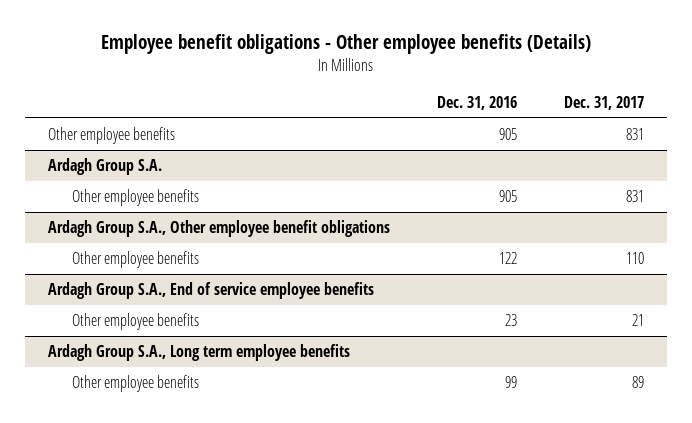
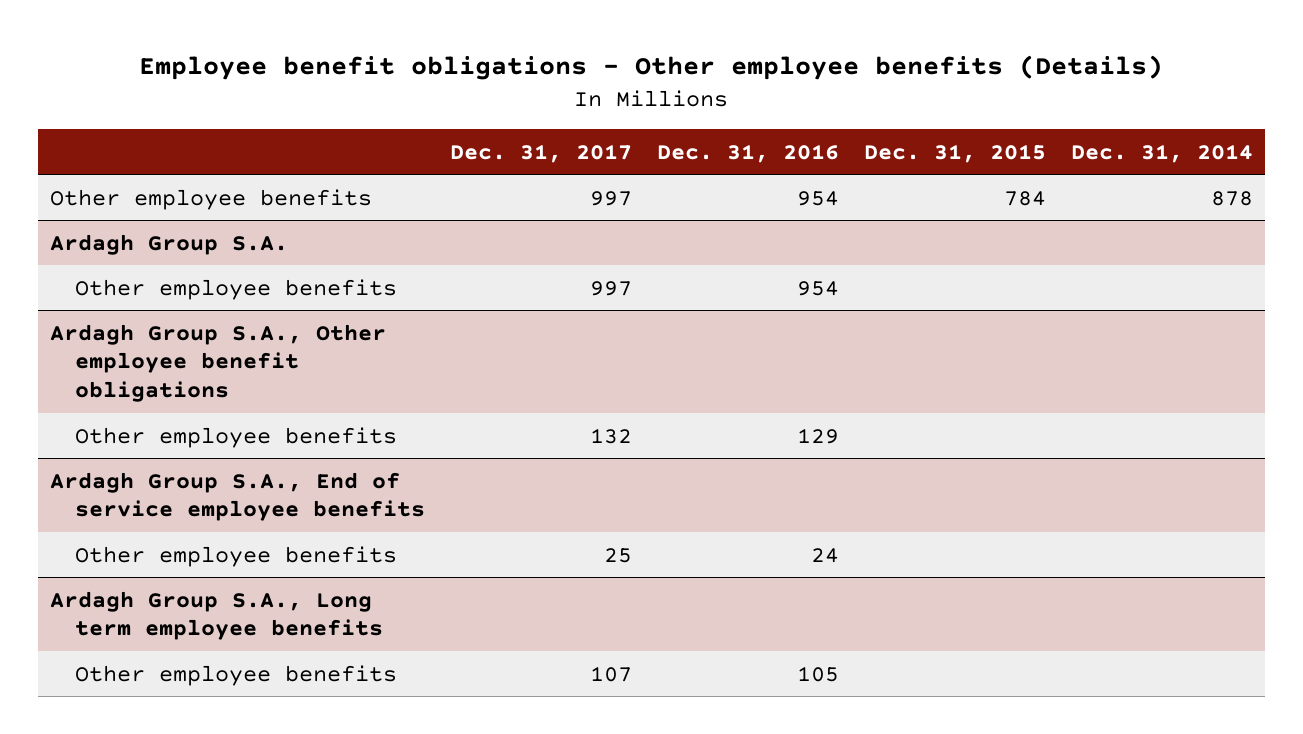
- | Dec. 31, 2016 | Dec. 31, 2017
+ | Dec. 31, 2017 | Dec. 31, 2016 | Dec. 31, 2015 | Dec. 31, 2014
- Other employee benefits | 905 | 831
+ Other employee benefits | 997 | 954 | 784 | 878
@ Ardagh Group S.A.
- Other employee benefits | 905 | 831
+ Other employee benefits | 997 | 954 | |
@ Ardagh Group S.A., Other employee benefit obligations
- Other employee benefits | 122 | 110
+ Other employee benefits | 132 | 129 | |
@ Ardagh Group S.A., End of service employee benefits
- Other employee benefits | 23 | 21
+ Other employee benefits | 25 | 24 | |
@ Ardagh Group S.A., Long term employee benefits
- Other employee benefits | 99 | 89
+ Other employee benefits | 107 | 105 | |

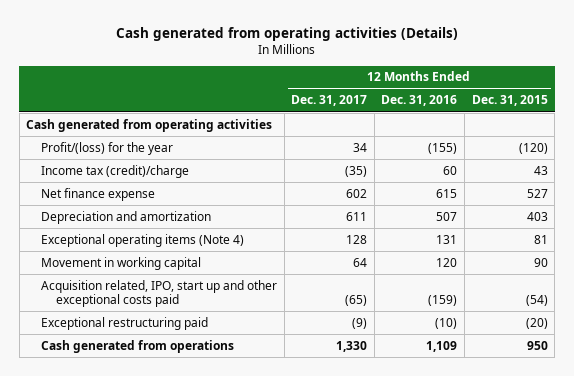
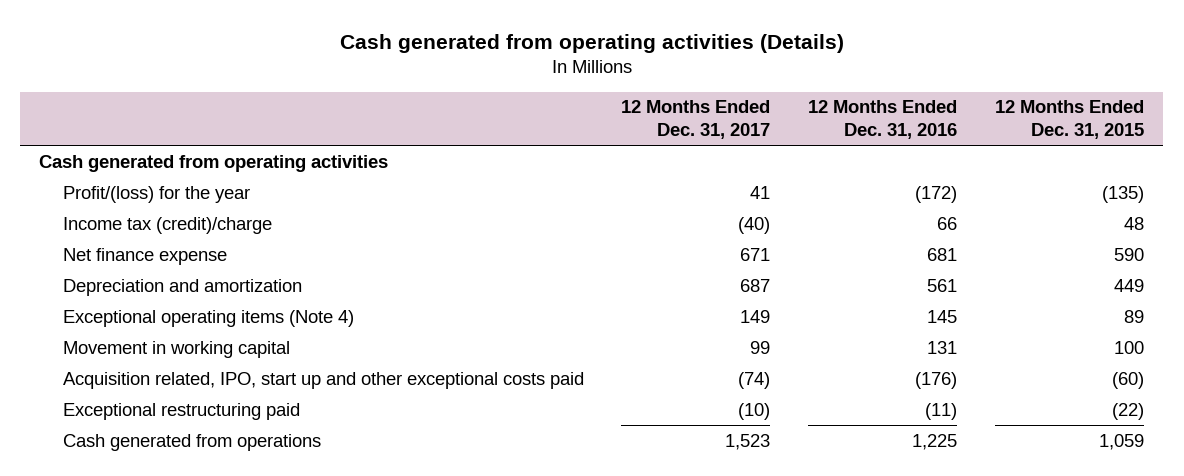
- Profit/(loss) for the year | 34 | (155) | (120)
- Income tax (credit)/charge | (35) | 60 | 43
- Net finance expense | 602 | 615 | 527
- Depreciation and amortization | 611 | 507 | 403
- Exceptional operating items (Note 4) | 128 | 131 | 81
- Movement in working capital | 64 | 120 | 90
- Acquisition related, IPO, start up and other exceptional costs paid | (65) | (159) | (54)
- Exceptional restructuring paid | (9) | (10) | (20)
- Cash generated from operations | 1,330 | 1,109 | 950
+ Profit/(loss) for the year | 41 | (172) | (135)
+ Income tax (credit)/charge | (40) | 66 | 48
+ Net finance expense | 671 | 681 | 590
+ Depreciation and amortization | 687 | 561 | 449
+ Exceptional operating items (Note 4) | 149 | 145 | 89
+ Movement in working capital | 99 | 131 | 100
+ Acquisition related, IPO, start up and other exceptional costs paid | (74) | (176) | (60)
+ Exceptional restructuring paid | (10) | (11) | (22)
+ Cash generated from operations | 1,523 | 1,225 | 1,059

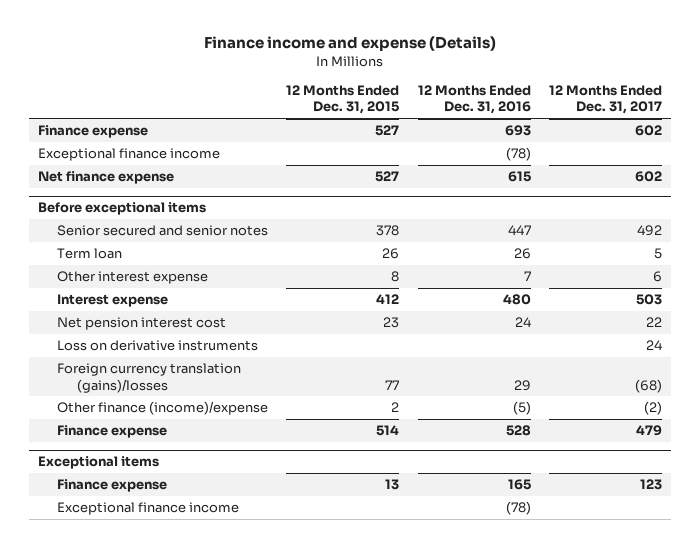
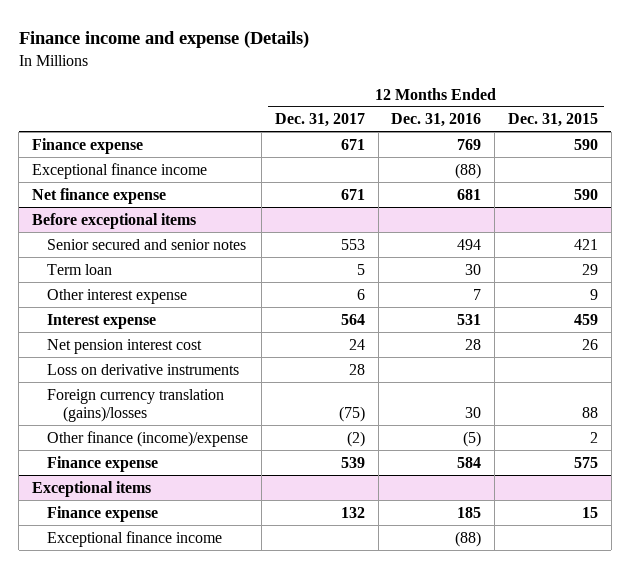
- | 12 Months Ended Dec. 31, 2015 | 12 Months Ended Dec. 31, 2016 | 12 Months Ended Dec. 31, 2017
+ | 12 Months Ended Dec. 31, 2017 | 12 Months Ended Dec. 31, 2016 | 12 Months Ended Dec. 31, 2015
- Finance expense | 527 | 693 | 602
- Exceptional finance income | | (78) |
- Net finance expense | 527 | 615 | 602
+ Finance expense | 671 | 769 | 590
+ Exceptional finance income | | (88) |
+ Net finance expense | 671 | 681 | 590
@ Before exceptional items
- Senior secured and senior notes | 378 | 447 | 492
- Term loan | 26 | 26 | 5
- Other interest expense | 8 | 7 | 6
- Interest expense | 412 | 480 | 503
- Net pension interest cost | 23 | 24 | 22
- Loss on derivative instruments | | | 24
- Foreign currency translation (gains)/losses | 77 | 29 | (68)
+ Senior secured and senior notes | 553 | 494 | 421
+ Term loan | 5 | 30 | 29
+ Other interest expense | 6 | 7 | 9
+ Interest expense | 564 | 531 | 459
+ Net pension interest cost | 24 | 28 | 26
+ Loss on derivative instruments | 28 | |
+ Foreign currency translation (gains)/losses | (75) | 30 | 88
- Finance expense | 514 | 528 | 479
+ Finance expense | 539 | 584 | 575
@ Exceptional items
- Finance expense | 13 | 165 | 123
- Exceptional finance income | | (78) |
+ Finance expense | 132 | 185 | 15
+ Exceptional finance income | | (88) |

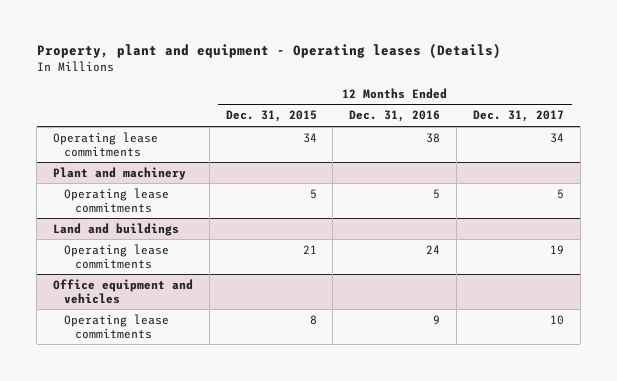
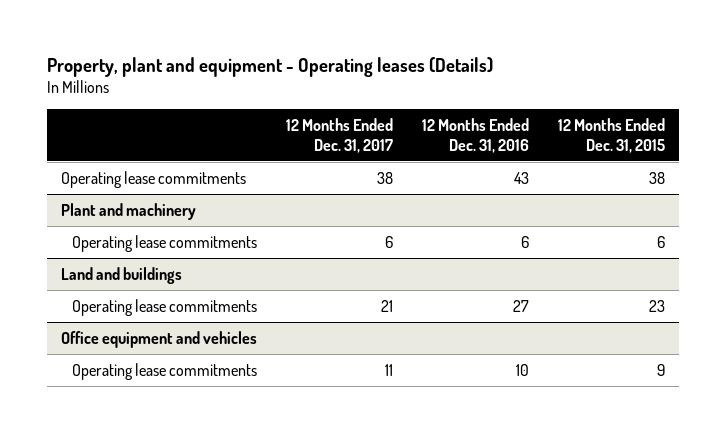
- | 12 Months Ended Dec. 31, 2015 | 12 Months Ended Dec. 31, 2016 | 12 Months Ended Dec. 31, 2017
+ | 12 Months Ended Dec. 31, 2017 | 12 Months Ended Dec. 31, 2016 | 12 Months Ended Dec. 31, 2015
- Operating lease commitments | 34 | 38 | 34
+ Operating lease commitments | 38 | 43 | 38
@ Plant and machinery
- Operating lease commitments | 5 | 5 | 5
+ Operating lease commitments | 6 | 6 | 6
@ Land and buildings
- Operating lease commitments | 21 | 24 | 19
+ Operating lease commitments | 21 | 27 | 23
@ Office equipment and vehicles
- Operating lease commitments | 8 | 9 | 10
+ Operating lease commitments | 11 | 10 | 9

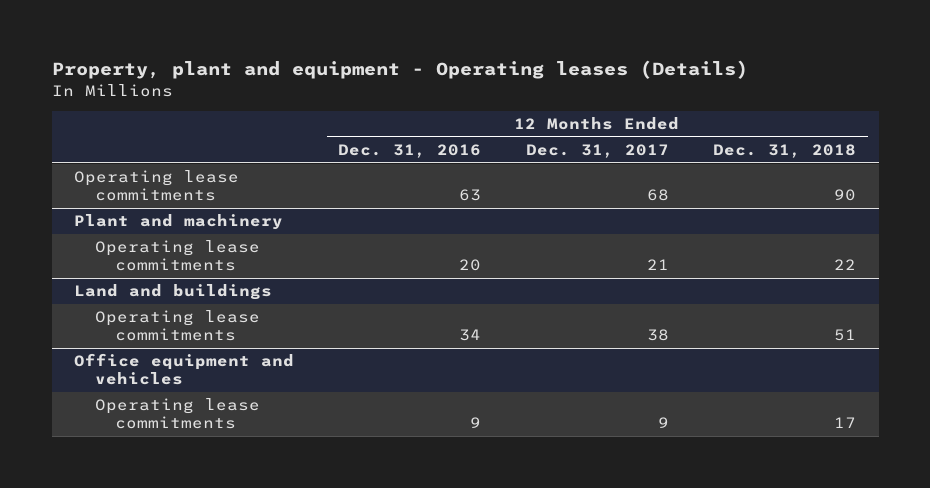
- | 12 Months Ended Dec. 31, 2017 | 12 Months Ended Dec. 31, 2016 | 12 Months Ended Dec. 31, 2015
+ | 12 Months Ended Dec. 31, 2016 | 12 Months Ended Dec. 31, 2017 | 12 Months Ended Dec. 31, 2018
- Operating lease commitments | 38 | 43 | 38
+ Operating lease commitments | 63 | 68 | 90
@ Plant and machinery
- Operating lease commitments | 6 | 6 | 6
+ Operating lease commitments | 20 | 21 | 22
@ Land and buildings
- Operating lease commitments | 21 | 27 | 23
+ Operating lease commitments | 34 | 38 | 51
@ Office equipment and vehicles
- Operating lease commitments | 11 | 10 | 9
+ Operating lease commitments | 9 | 9 | 17

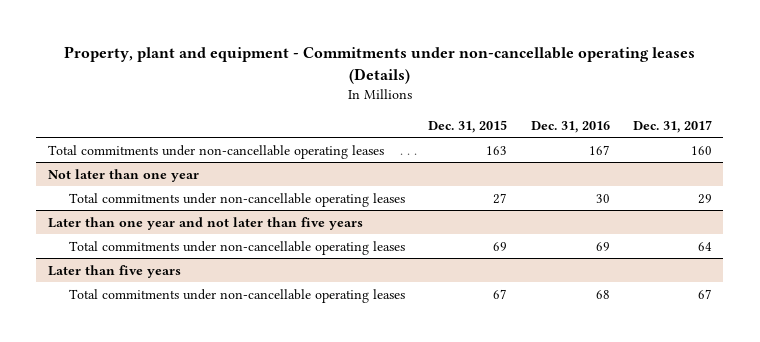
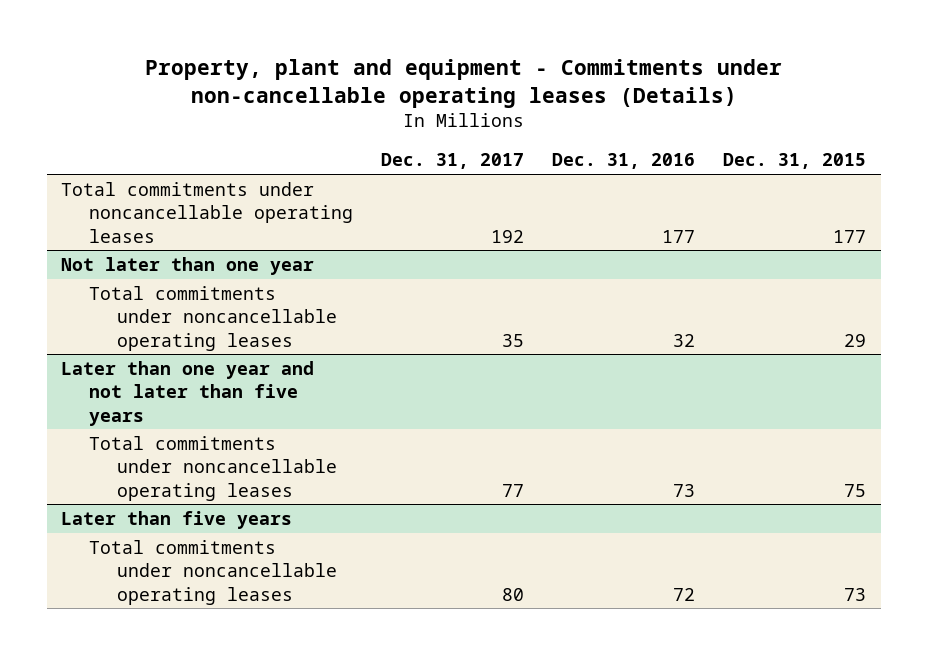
- | Dec. 31, 2015 | Dec. 31, 2016 | Dec. 31, 2017
+ | Dec. 31, 2017 | Dec. 31, 2016 | Dec. 31, 2015
- Total commitments under non-cancellable operating leases | 163 | 167 | 160
+ Total commitments under noncancellable operating leases | 192 | 177 | 177
@ Not later than one year
- Total commitments under non-cancellable operating leases | 27 | 30 | 29
+ Total commitments under noncancellable operating leases | 35 | 32 | 29
@ Later than one year and not later than five years
- Total commitments under non-cancellable operating leases | 69 | 69 | 64
+ Total commitments under noncancellable operating leases | 77 | 73 | 75
@ Later than five years
- Total commitments under non-cancellable operating leases | 67 | 68 | 67
+ Total commitments under noncancellable operating leases | 80 | 72 | 73

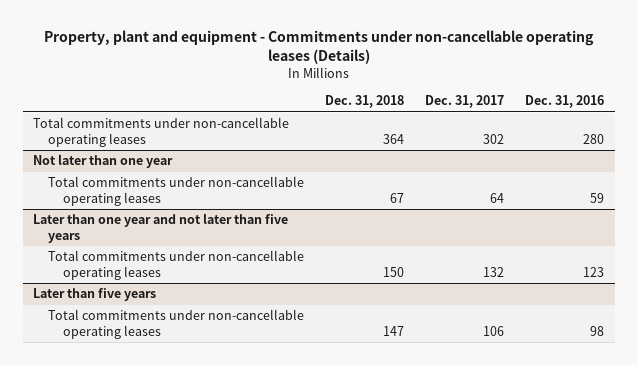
- | Dec. 31, 2017 | Dec. 31, 2016 | Dec. 31, 2015
+ | Dec. 31, 2018 | Dec. 31, 2017 | Dec. 31, 2016
- Total commitments under noncancellable operating leases | 192 | 177 | 177
+ Total commitments under non-cancellable operating leases | 364 | 302 | 280
@ Not later than one year
- Total commitments under noncancellable operating leases | 35 | 32 | 29
+ Total commitments under non-cancellable operating leases | 67 | 64 | 59
@ Later than one year and not later than five years
- Total commitments under noncancellable operating leases | 77 | 73 | 75
+ Total commitments under non-cancellable operating leases | 150 | 132 | 123
@ Later than five years
- Total commitments under noncancellable operating leases | 80 | 72 | 73
+ Total commitments under non-cancellable operating leases | 147 | 106 | 98

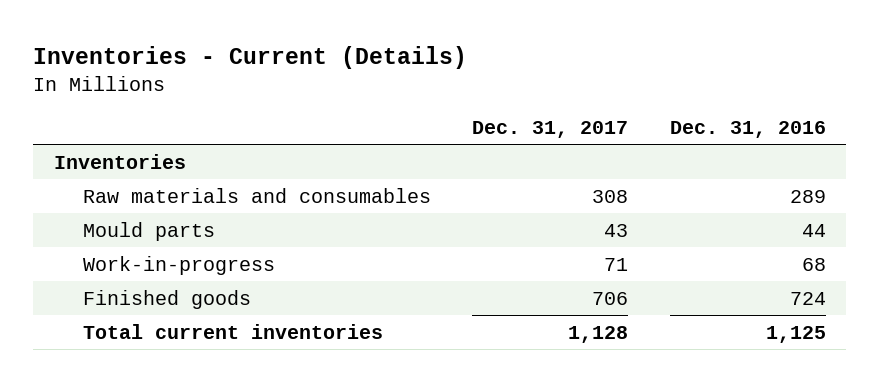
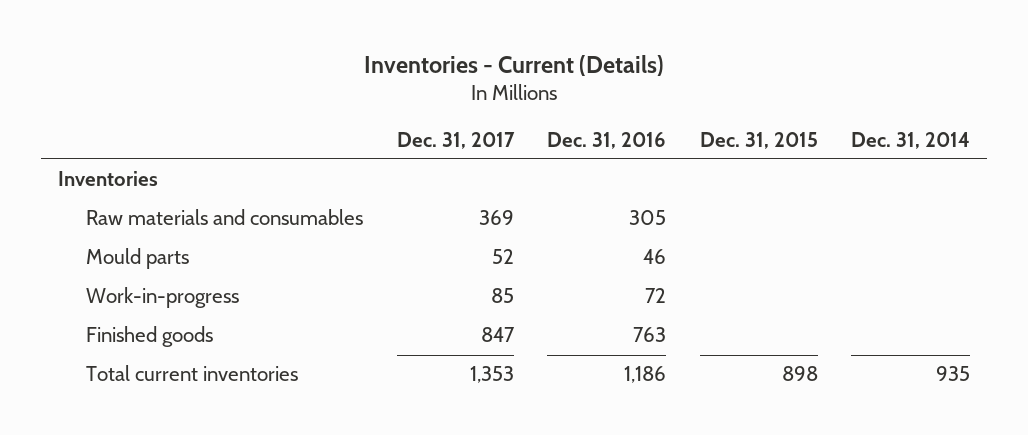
- | Dec. 31, 2017 | Dec. 31, 2016
+ | Dec. 31, 2017 | Dec. 31, 2016 | Dec. 31, 2015 | Dec. 31, 2014
- Raw materials and consumables | 308 | 289
- Mould parts | 43 | 44
- Work-in-progress | 71 | 68
- Finished goods | 706 | 724
- Total current inventories | 1,128 | 1,125
+ Raw materials and consumables | 369 | 305 | |
+ Mould parts | 52 | 46 | |
+ Work-in-progress | 85 | 72 | |
+ Finished goods | 847 | 763 | |
+ Total current inventories | 1,353 | 1,186 | 898 | 935

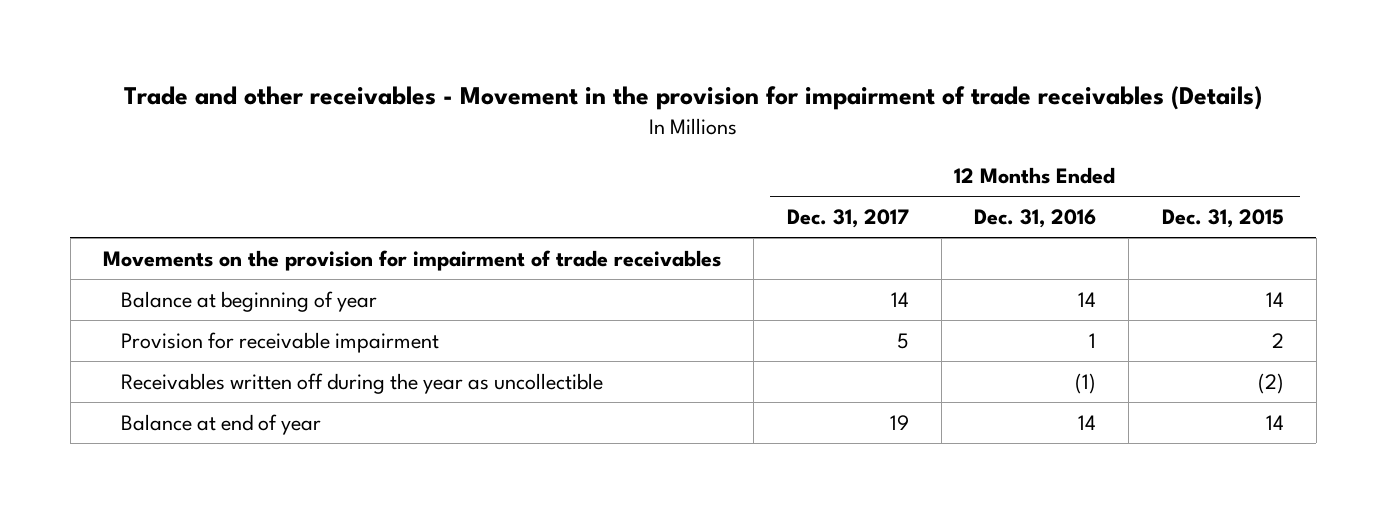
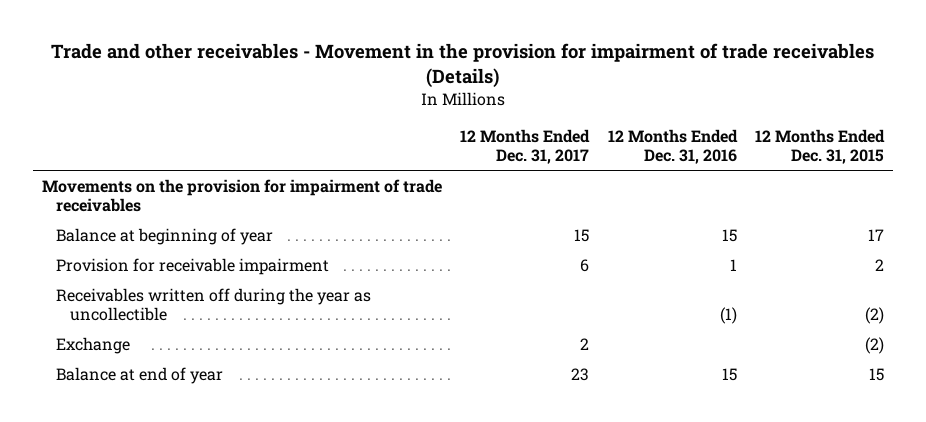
- Balance at beginning of year | 14 | 14 | 14
- Provision for receivable impairment | 5 | 1 | 2
+ Balance at beginning of year | 15 | 15 | 17
+ Provision for receivable impairment | 6 | 1 | 2
- Balance at end of year | 19 | 14 | 14
+ Exchange | 2 | | (2)
+ Balance at end of year | 23 | 15 | 15

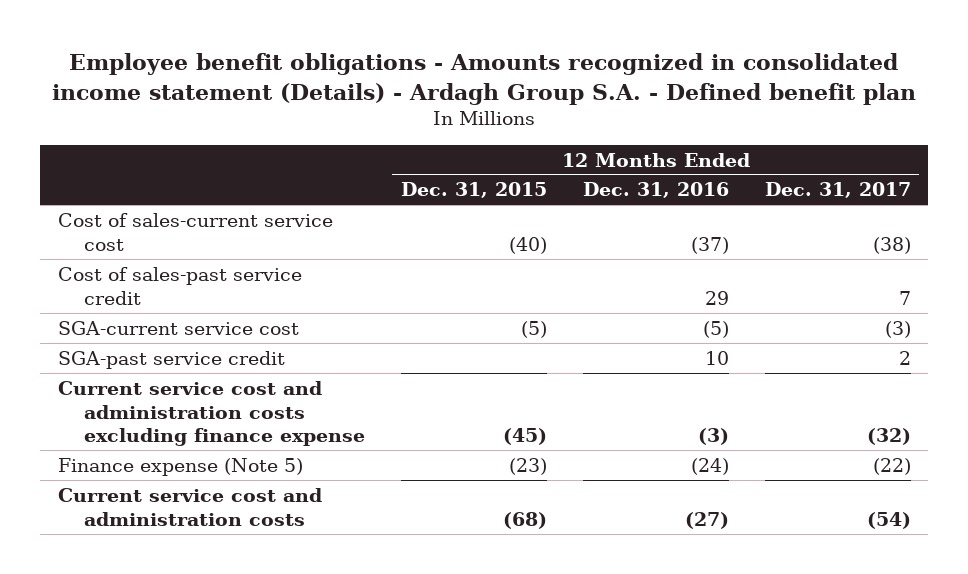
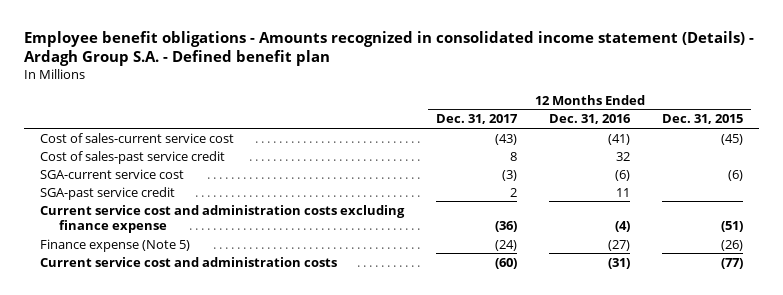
- | 12 Months Ended Dec. 31, 2015 | 12 Months Ended Dec. 31, 2016 | 12 Months Ended Dec. 31, 2017
+ | 12 Months Ended Dec. 31, 2017 | 12 Months Ended Dec. 31, 2016 | 12 Months Ended Dec. 31, 2015
- Cost of sales-current service cost | (40) | (37) | (38)
- Cost of sales-past service credit | | 29 | 7
- SGA-current service cost | (5) | (5) | (3)
- SGA-past service credit | | 10 | 2
- Current service cost and administration costs excluding finance expense | (45) | (3) | (32)
- Finance expense (Note 5) | (23) | (24) | (22)
- Current service cost and administration costs | (68) | (27) | (54)
+ Cost of sales-current service cost | (43) | (41) | (45)
+ Cost of sales-past service credit | 8 | 32 |
+ SGA-current service cost | (3) | (6) | (6)
+ SGA-past service credit | 2 | 11 |
+ Current service cost and administration costs excluding finance expense | (36) | (4) | (51)
+ Finance expense (Note 5) | (24) | (27) | (26)
+ Current service cost and administration costs | (60) | (31) | (77)

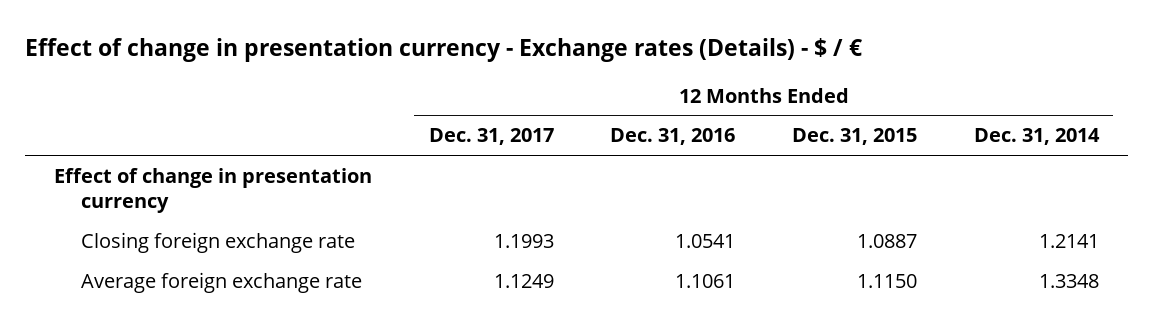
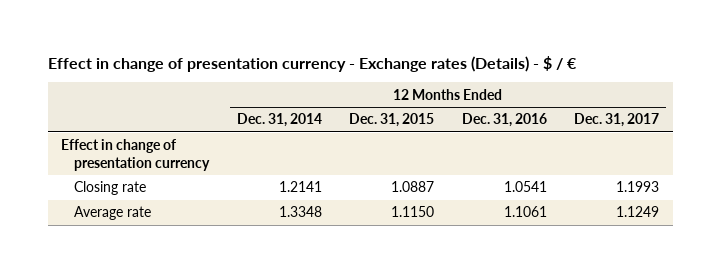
- Effect of change in presentation currency - Exchange rates (Details) - $ / €
+ Effect in change of presentation currency - Exchange rates (Details) - $ / €
- | 12 Months Ended Dec. 31, 2017 | 12 Months Ended Dec. 31, 2016 | 12 Months Ended Dec. 31, 2015 | 12 Months Ended Dec. 31, 2014
+ | 12 Months Ended Dec. 31, 2014 | 12 Months Ended Dec. 31, 2015 | 12 Months Ended Dec. 31, 2016 | 12 Months Ended Dec. 31, 2017
- Effect of change in presentation currency
- Closing foreign exchange rate | 1.1993 | 1.0541 | 1.0887 | 1.2141
- Average foreign exchange rate | 1.1249 | 1.1061 | 1.1150 | 1.3348
+ Effect in change of presentation currency
+ Closing rate | 1.2141 | 1.0887 | 1.0541 | 1.1993
+ Average rate | 1.3348 | 1.1150 | 1.1061 | 1.1249

